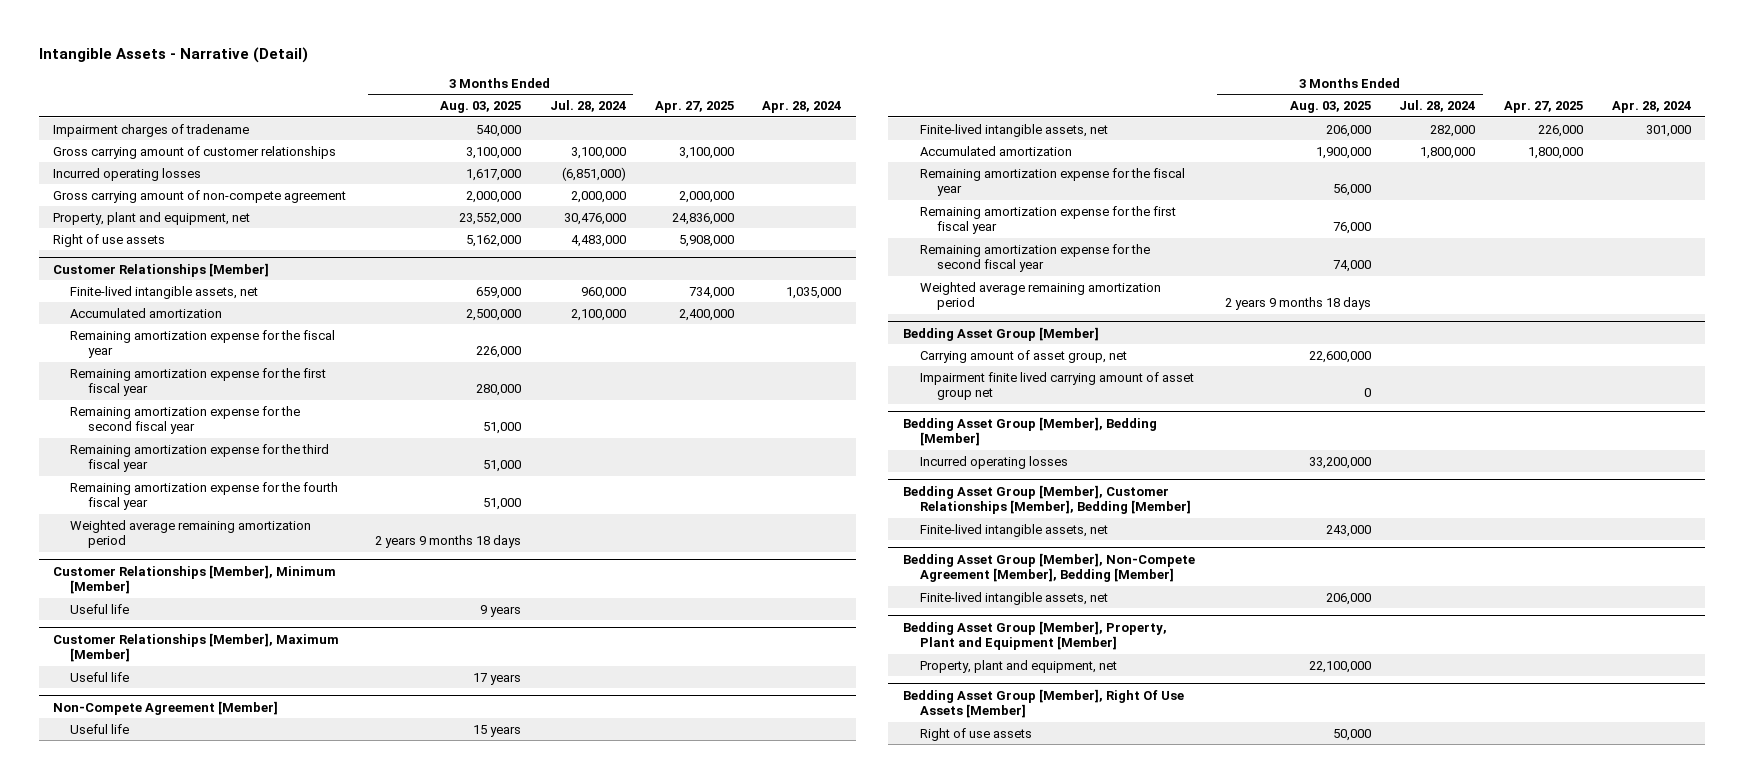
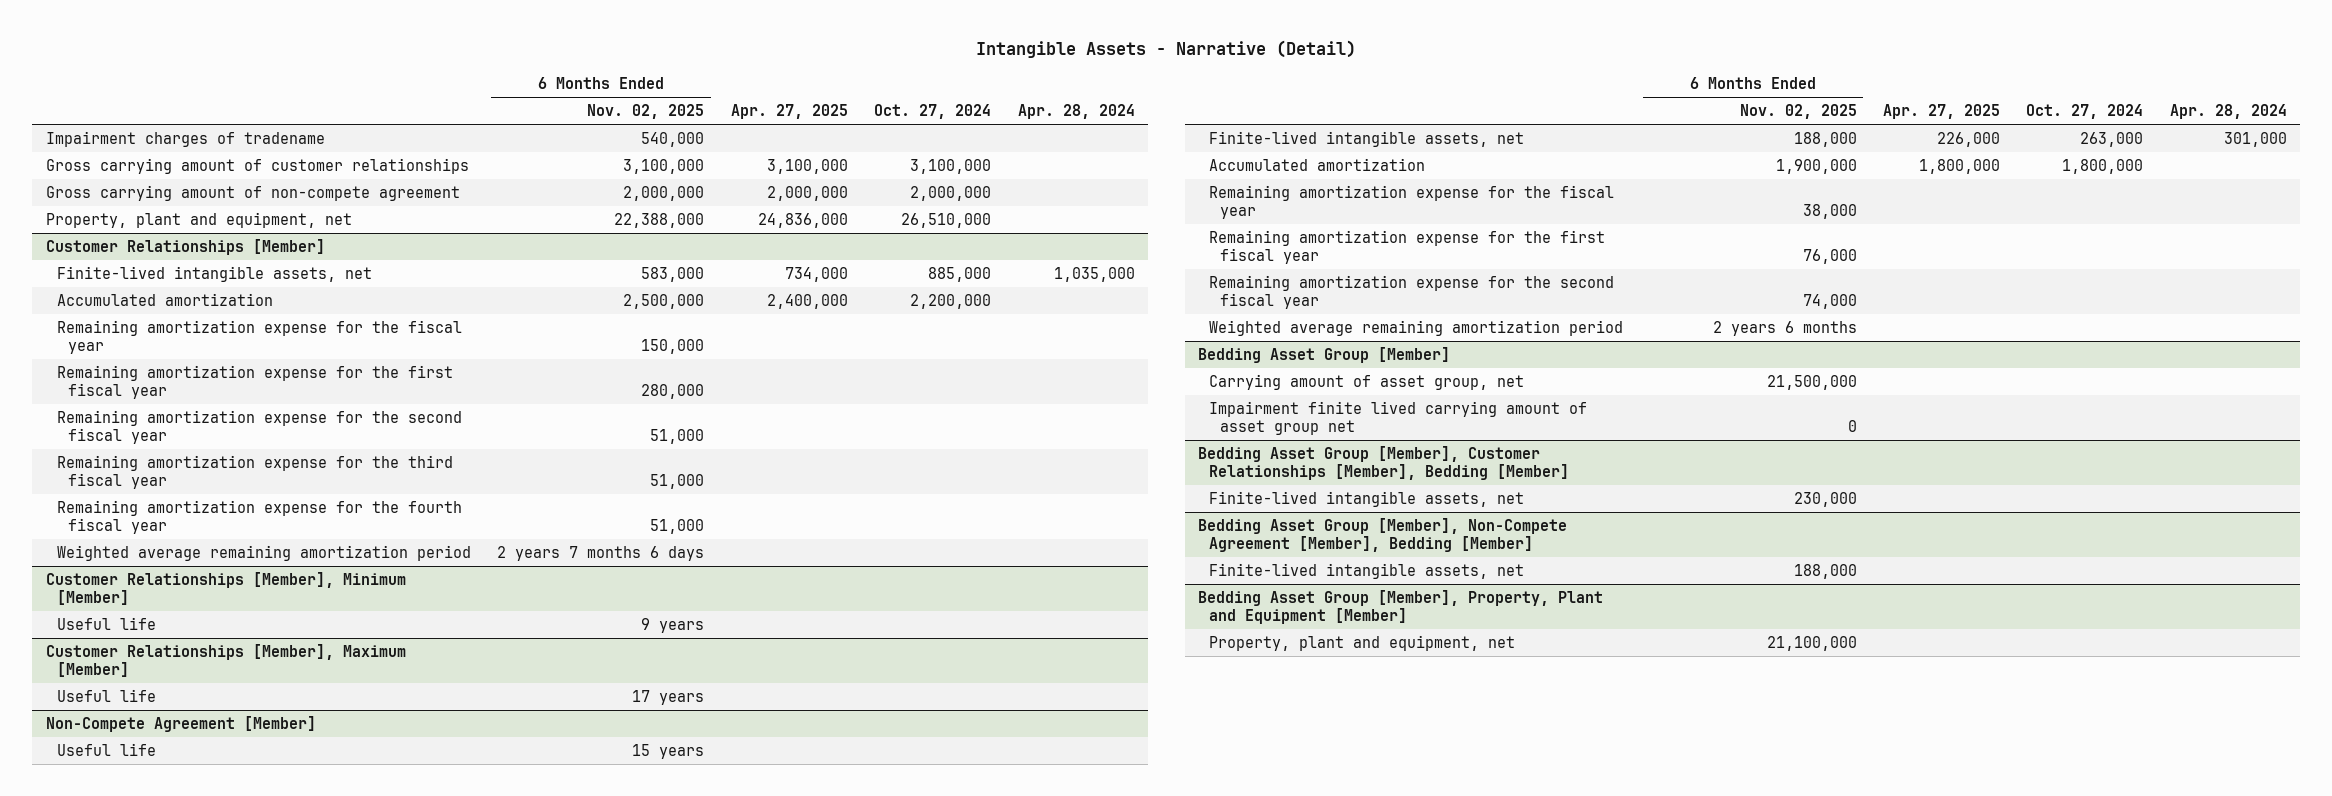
- | 3 Months Ended Aug. 03, 2025 | 3 Months Ended Jul. 28, 2024 | Apr. 27, 2025 | Apr. 28, 2024
+ | 6 Months Ended Nov. 02, 2025 | Apr. 27, 2025 | Oct. 27, 2024 | Apr. 28, 2024
- Incurred operating losses | 1,617,000 | (6,851,000) | |
- Right of use assets | 5,162,000 | 4,483,000 | 5,908,000 |
- Bedding Asset Group [Member], Bedding [Member]
- Incurred operating losses | 33,200,000 | | |
- Bedding Asset Group [Member], Right Of Use Assets [Member]
- Right of use assets | 50,000 | | |

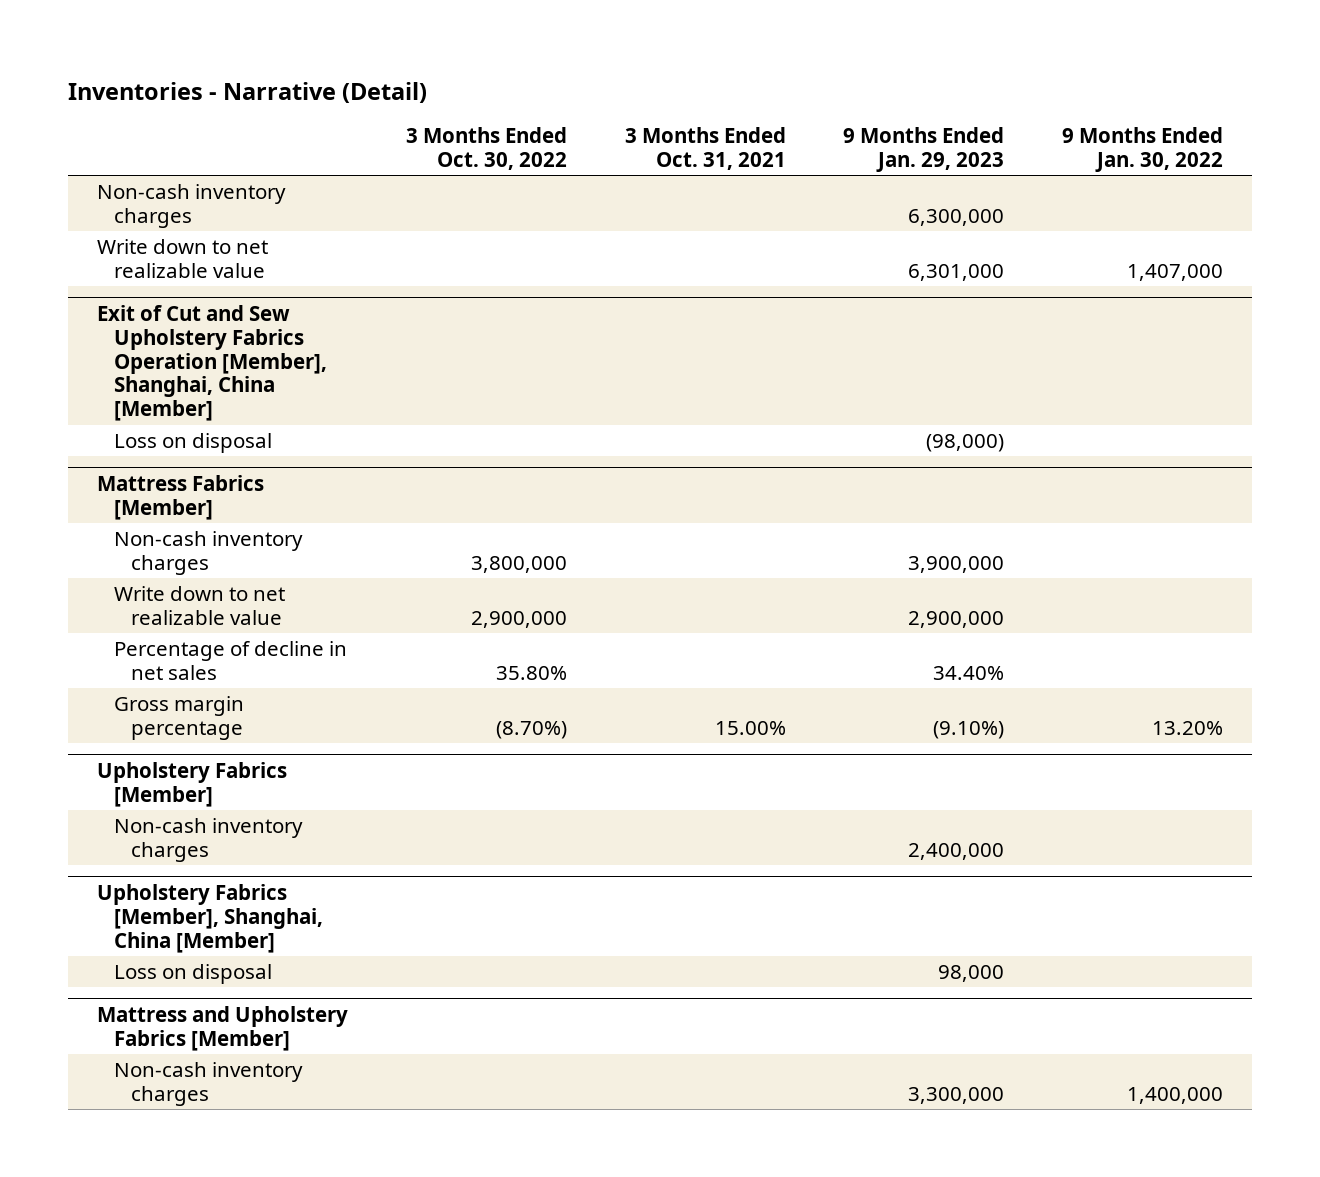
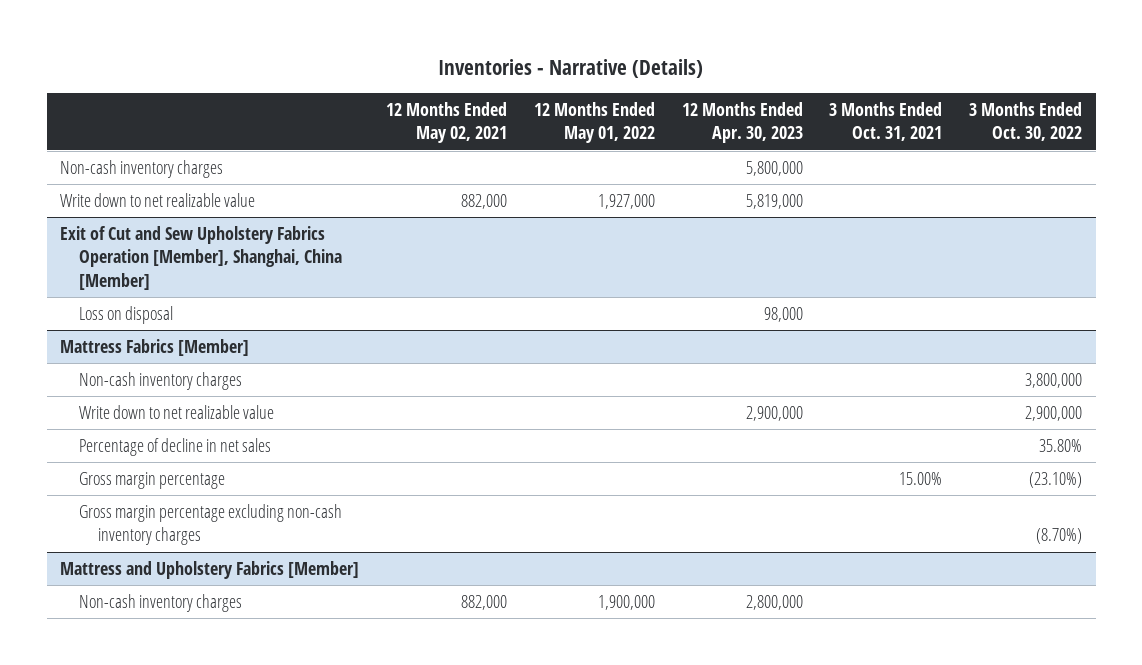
- Inventories - Narrative (Detail)
+ Inventories - Narrative (Details)
- | 3 Months Ended Oct. 30, 2022 | 3 Months Ended Oct. 31, 2021 | 9 Months Ended Jan. 29, 2023 | 9 Months Ended Jan. 30, 2022
+ | 12 Months Ended May 02, 2021 | 12 Months Ended May 01, 2022 | 12 Months Ended Apr. 30, 2023 | 3 Months Ended Oct. 31, 2021 | 3 Months Ended Oct. 30, 2022
@ Mattress Fabrics [Member]
- Gross margin percentage | (8.70%) | 15.00% | (9.10%) | 13.20%
- Upholstery Fabrics [Member]
- Non-cash inventory charges | | | 2,400,000 |
- Upholstery Fabrics [Member], Shanghai, China [Member]
- Loss on disposal | | | 98,000 |
@ Mattress Fabrics [Member]
+ Gross margin percentage | | | | 15.00% | (23.10%)
+ Gross margin percentage excluding non-cash inventory charges | | | | | (8.70%)

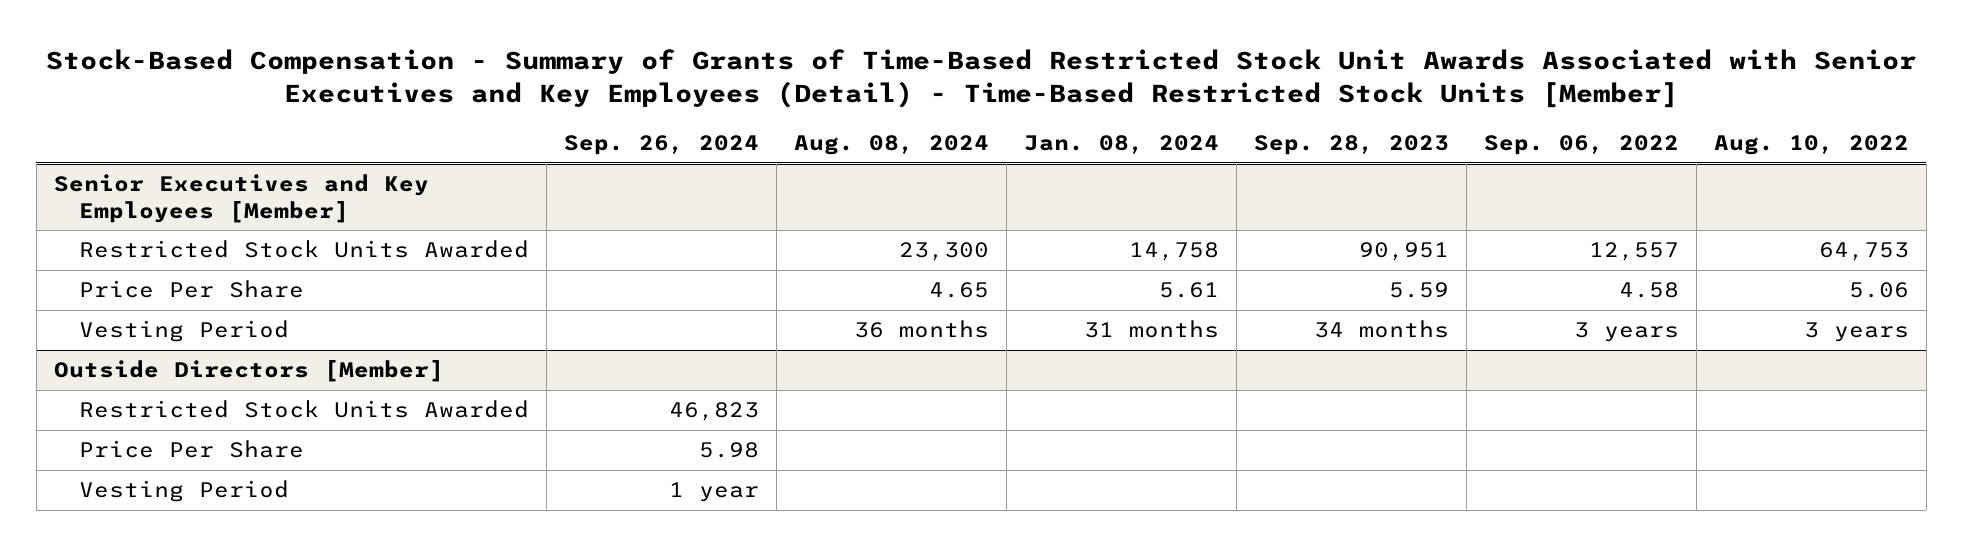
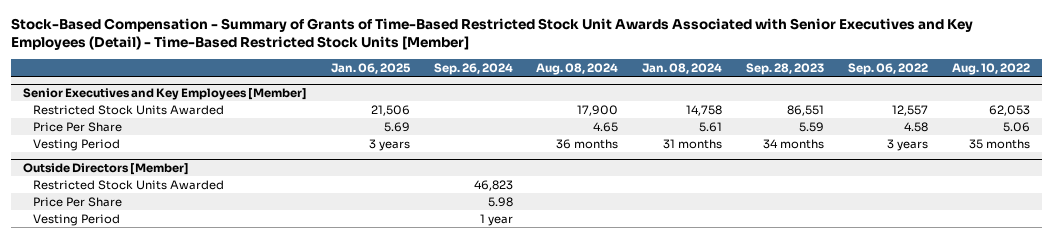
- | Sep. 26, 2024 | Aug. 08, 2024 | Jan. 08, 2024 | Sep. 28, 2023 | Sep. 06, 2022 | Aug. 10, 2022
+ | Jan. 06, 2025 | Sep. 26, 2024 | Aug. 08, 2024 | Jan. 08, 2024 | Sep. 28, 2023 | Sep. 06, 2022 | Aug. 10, 2022
@ Senior Executives and Key Employees [Member]
- Restricted Stock Units Awarded | | 23,300 | 14,758 | 90,951 | 12,557 | 64,753
+ Restricted Stock Units Awarded | 21,506 | | 17,900 | 14,758 | 86,551 | 12,557 | 62,053
- Vesting Period | | 36 months | 31 months | 34 months | 3 years | 3 years
+ Vesting Period | 3 years | | 36 months | 31 months | 34 months | 3 years | 35 months

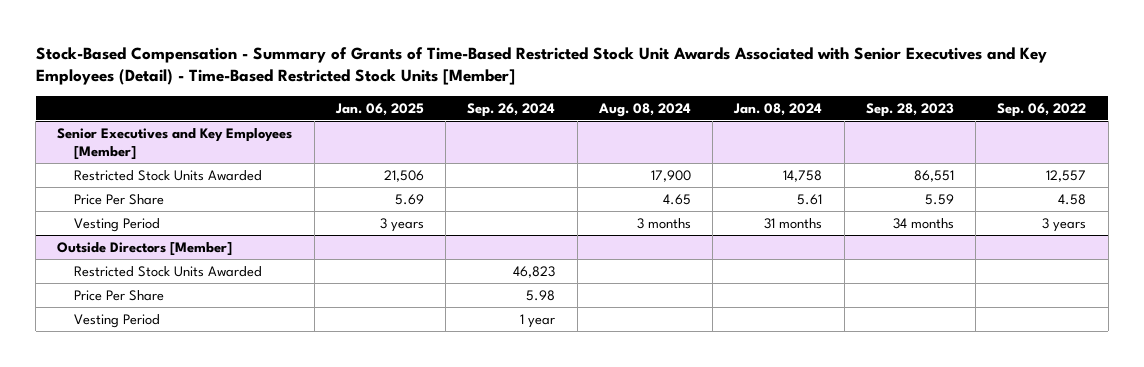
- | Jan. 06, 2025 | Sep. 26, 2024 | Aug. 08, 2024 | Jan. 08, 2024 | Sep. 28, 2023 | Sep. 06, 2022 | Aug. 10, 2022
+ | Jan. 06, 2025 | Sep. 26, 2024 | Aug. 08, 2024 | Jan. 08, 2024 | Sep. 28, 2023 | Sep. 06, 2022
@ Senior Executives and Key Employees [Member]
- Vesting Period | 3 years | | 36 months | 31 months | 34 months | 3 years | 35 months
+ Vesting Period | 3 years | | 3 months | 31 months | 34 months | 3 years

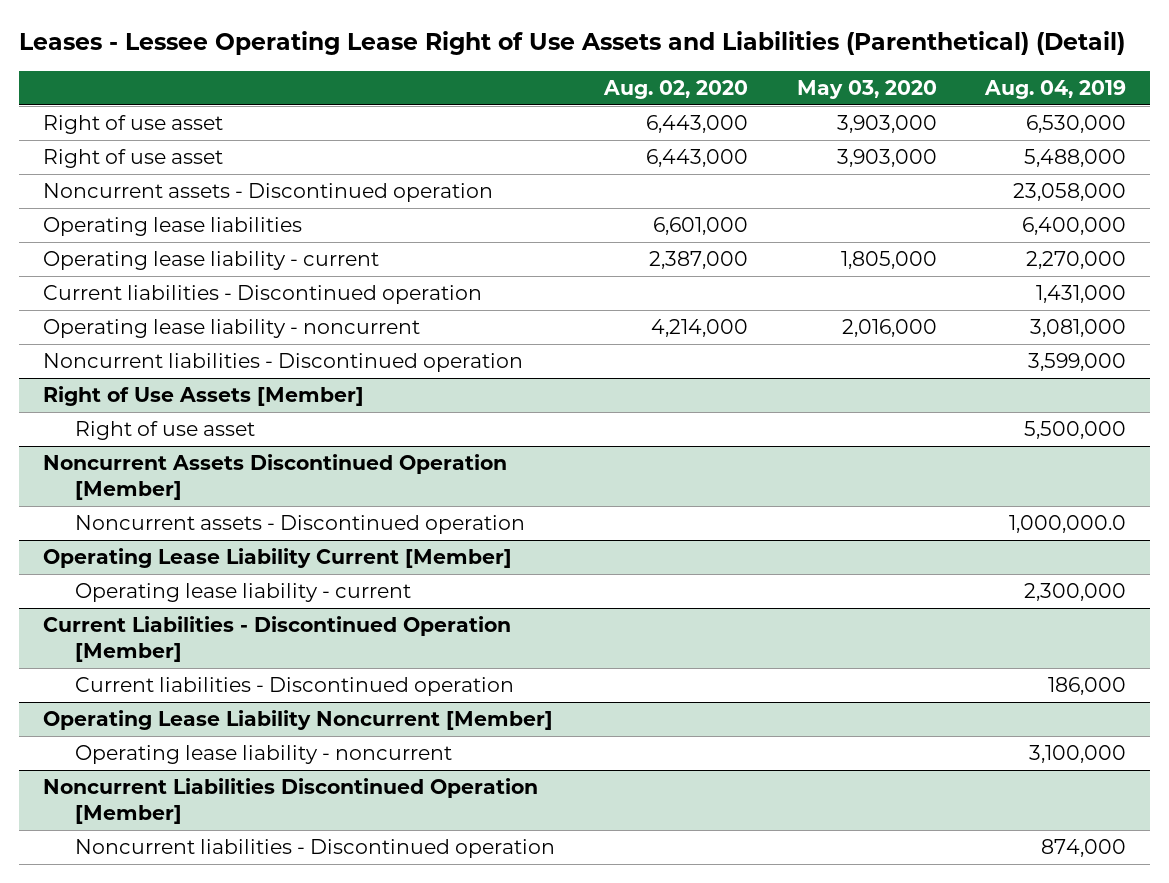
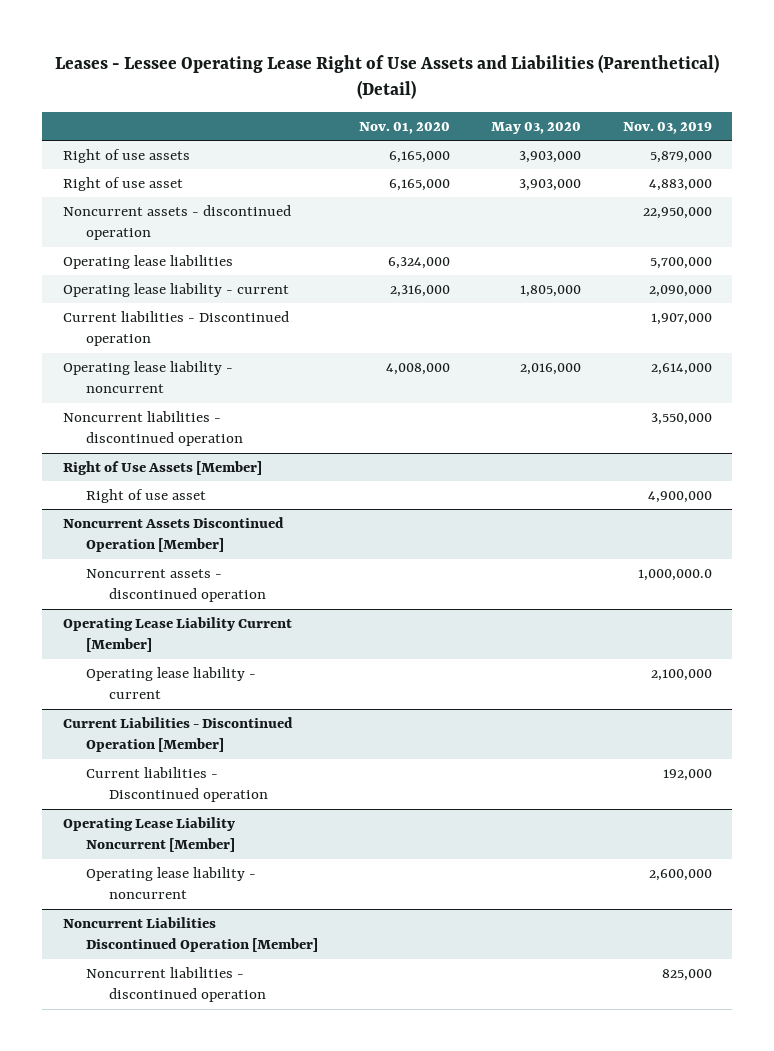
- | Aug. 02, 2020 | May 03, 2020 | Aug. 04, 2019
+ | Nov. 01, 2020 | May 03, 2020 | Nov. 03, 2019
- Right of use asset | 6,443,000 | 3,903,000 | 6,530,000
+ Right of use assets | 6,165,000 | 3,903,000 | 5,879,000
- Noncurrent assets - Discontinued operation | | | 23,058,000
+ Noncurrent assets - discontinued operation | | | 22,950,000
- Noncurrent liabilities - Discontinued operation | | | 3,599,000
+ Noncurrent liabilities - discontinued operation | | | 3,550,000
@ Noncurrent Assets Discontinued Operation [Member]
- Noncurrent assets - Discontinued operation | | | 1,000,000.0
+ Noncurrent assets - discontinued operation | | | 1,000,000.0
@ Noncurrent Liabilities Discontinued Operation [Member]
- Noncurrent liabilities - Discontinued operation | | | 874,000
+ Noncurrent liabilities - discontinued operation | | | 825,000

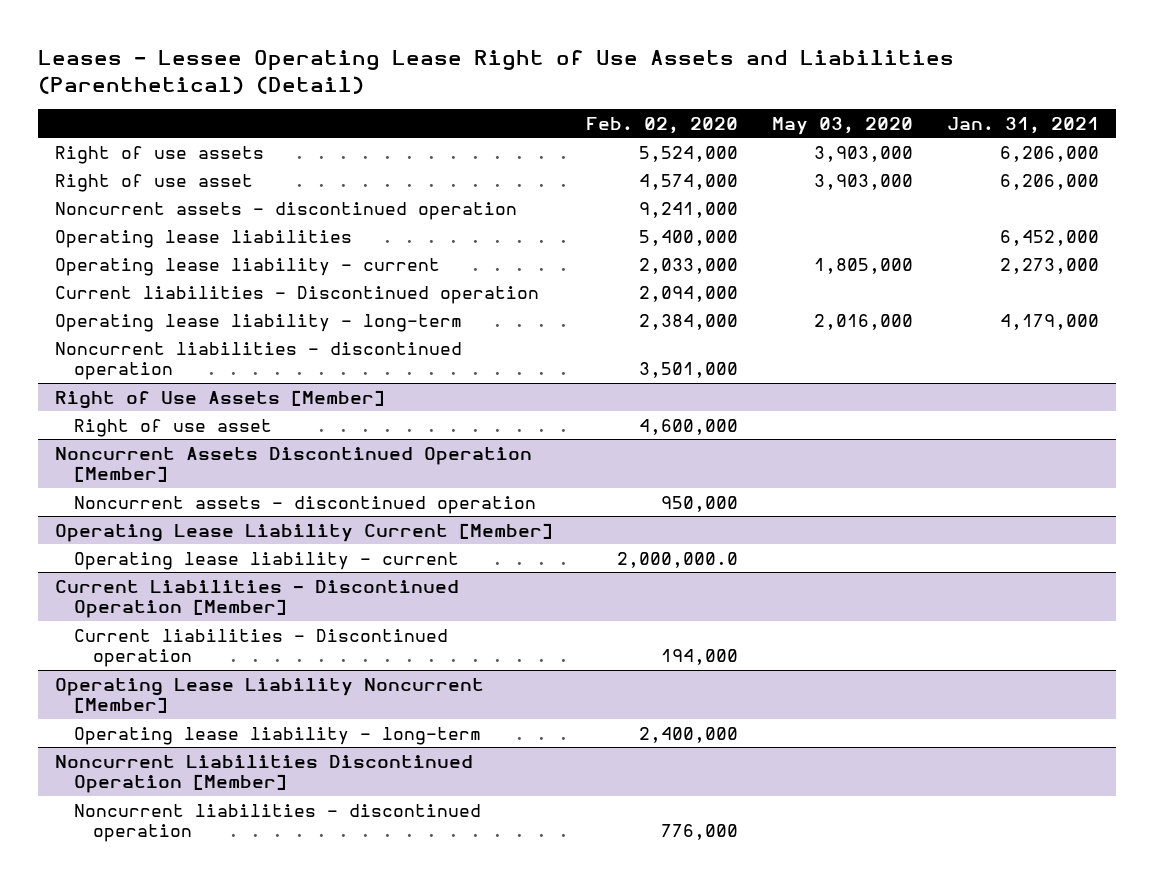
- | Nov. 01, 2020 | May 03, 2020 | Nov. 03, 2019
+ | Feb. 02, 2020 | May 03, 2020 | Jan. 31, 2021
- Operating lease liability - noncurrent | 4,008,000 | 2,016,000 | 2,614,000
+ Operating lease liability - long-term | 2,384,000 | 2,016,000 | 4,179,000
@ Operating Lease Liability Noncurrent [Member]
- Operating lease liability - noncurrent | | | 2,600,000
+ Operating lease liability - long-term | 2,400,000 | |

